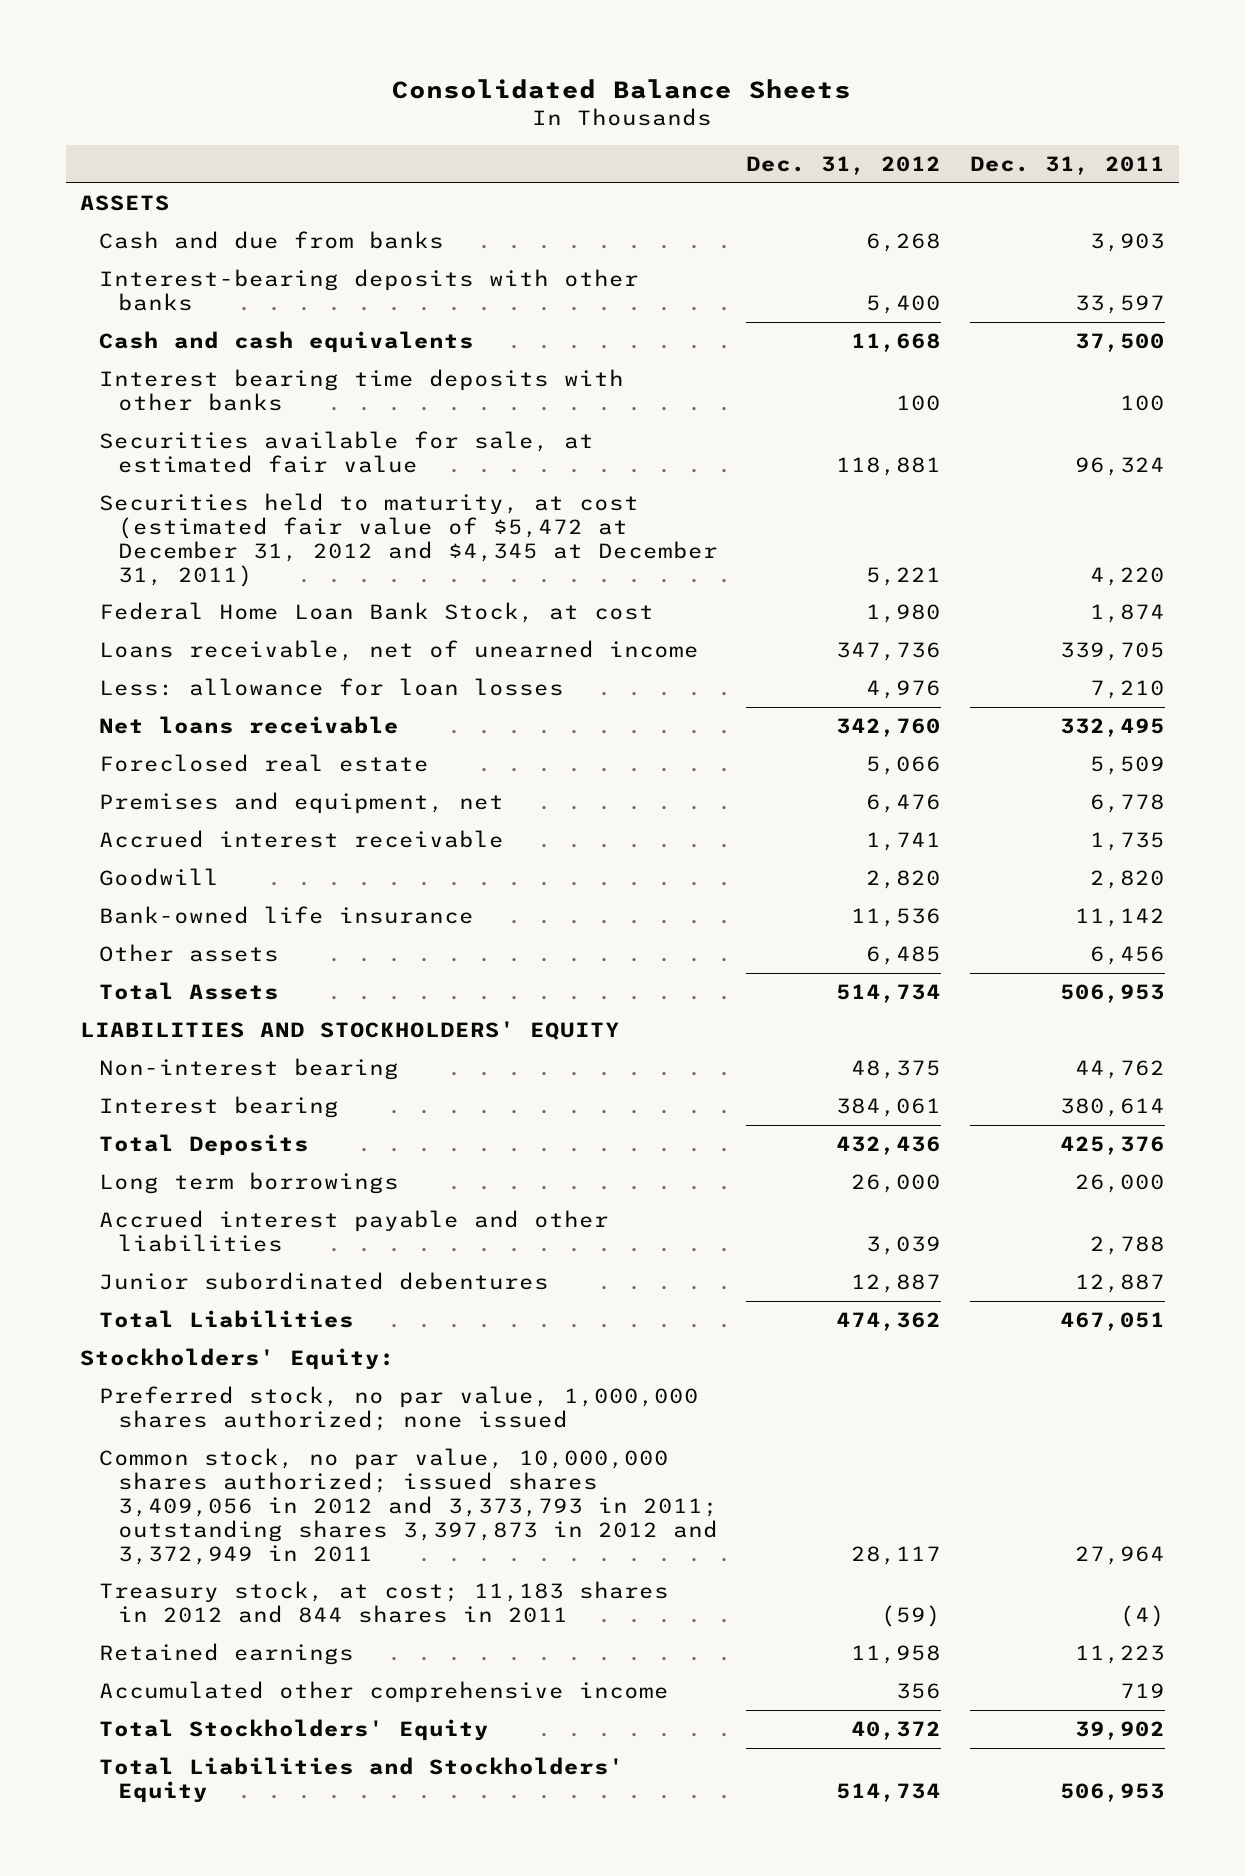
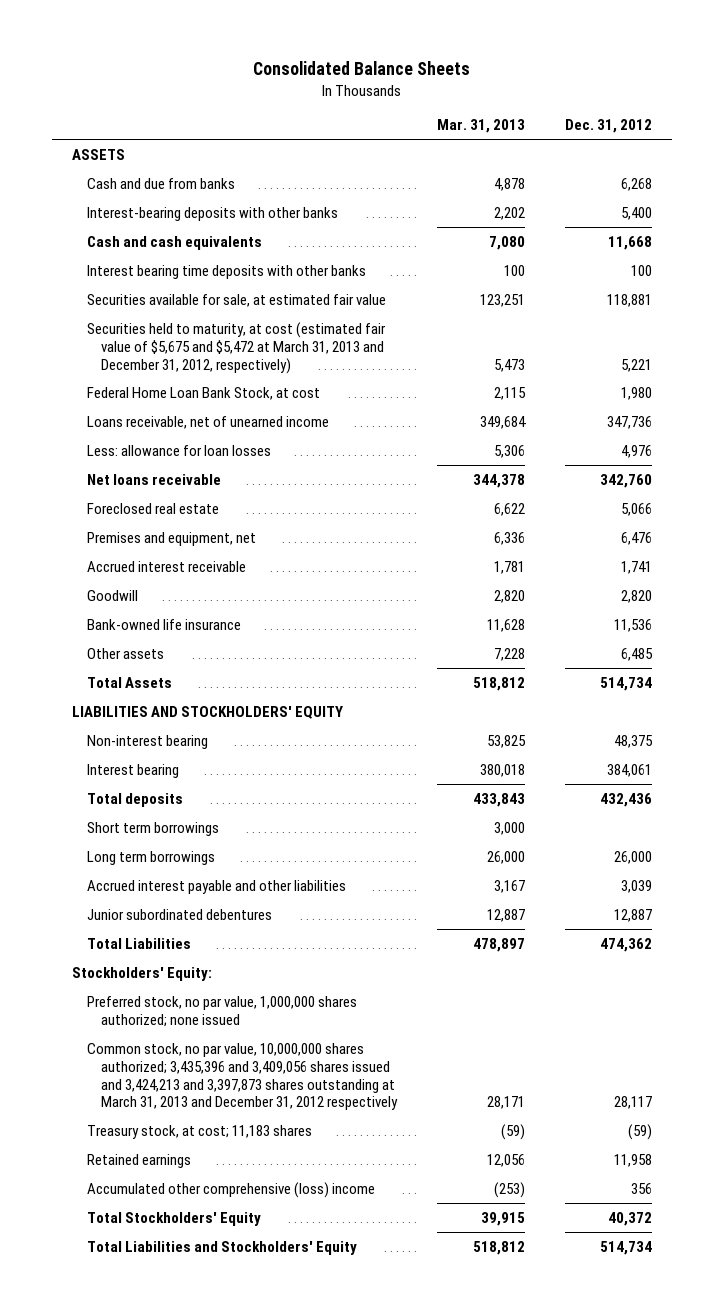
- | Dec. 31, 2012 | Dec. 31, 2011
+ | Mar. 31, 2013 | Dec. 31, 2012
- Securities held to maturity, at cost (estimated fair value of $5,472 at December 31, 2012 and $4,345 at December 31, 2011) | 5,221 | 4,220
+ Securities held to maturity, at cost (estimated fair value of $5,675 and $5,472 at March 31, 2013 and December 31, 2012, respectively) | 5,473 | 5,221
- Total Deposits | 432,436 | 425,376
+ Total deposits | 433,843 | 432,436
+ Short term borrowings | 3,000 |
- Common stock, no par value, 10,000,000 shares authorized; issued shares 3,409,056 in 2012 and 3,373,793 in 2011; outstanding shares 3,397,873 in 2012 and 3,372,949 in 2011 | 28,117 | 27,964
- Treasury stock, at cost; 11,183 shares in 2012 and 844 shares in 2011 | (59) | (4)
+ Common stock, no par value, 10,000,000 shares authorized; 3,435,396 and 3,409,056 shares issued and 3,424,213 and 3,397,873 shares outstanding at March 31, 2013 and December 31, 2012 respectively | 28,171 | 28,117
+ Treasury stock, at cost; 11,183 shares | (59) | (59)
- Accumulated other comprehensive income | 356 | 719
+ Accumulated other comprehensive (loss) income | (253) | 356

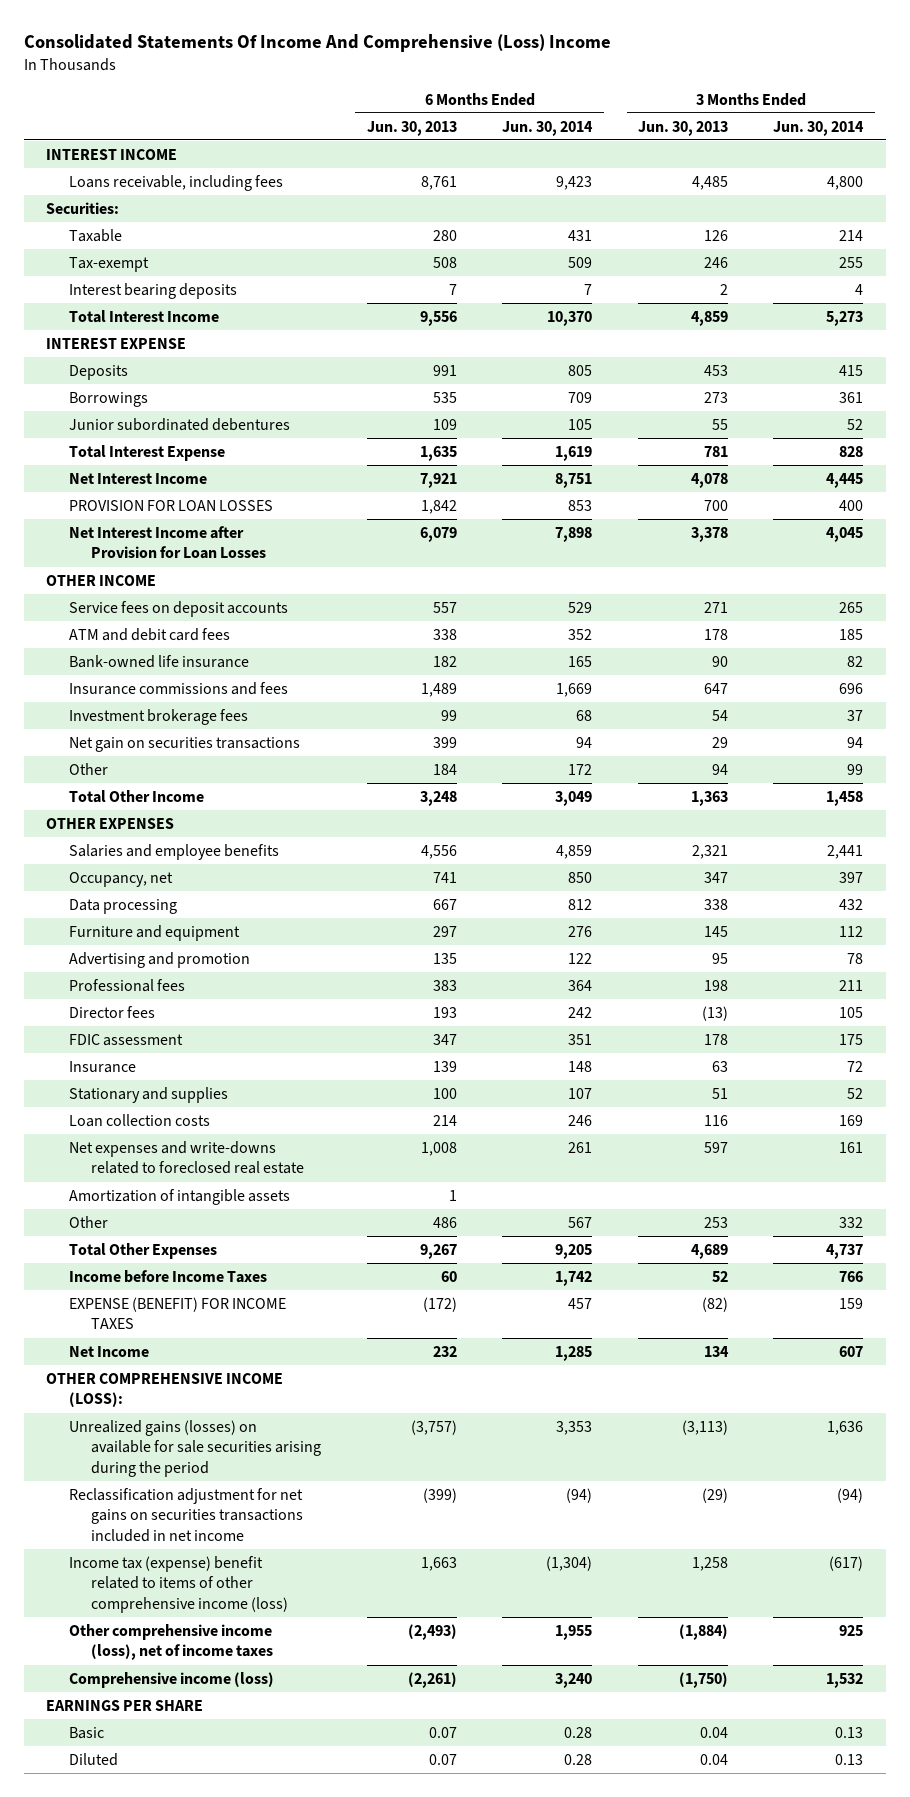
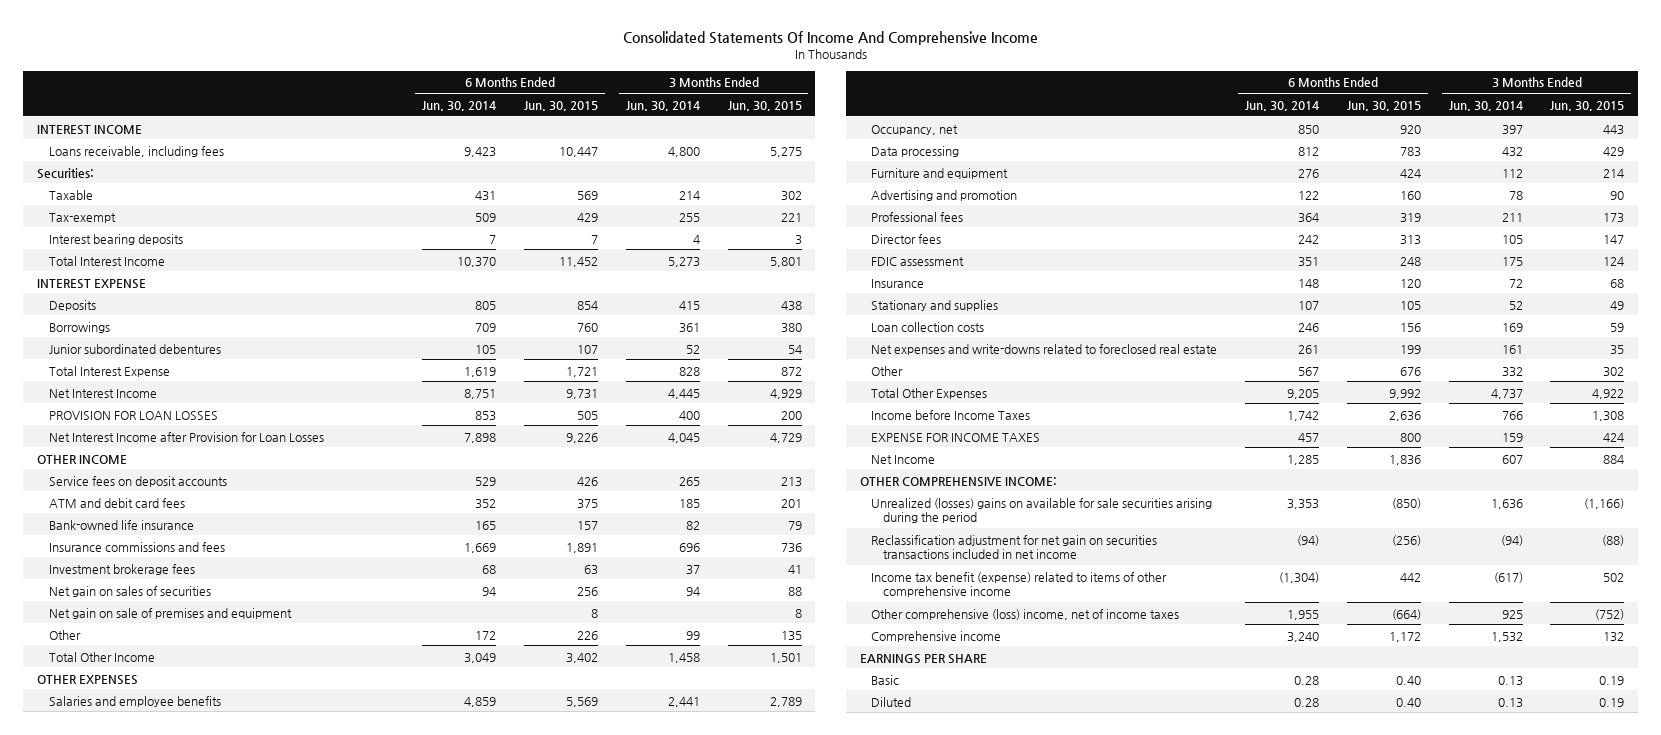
- Consolidated Statements Of Income And Comprehensive (Loss) Income
+ Consolidated Statements Of Income And Comprehensive Income
- | 6 Months Ended Jun. 30, 2013 | 6 Months Ended Jun. 30, 2014 | 3 Months Ended Jun. 30, 2013 | 3 Months Ended Jun. 30, 2014
+ | 6 Months Ended Jun. 30, 2014 | 6 Months Ended Jun. 30, 2015 | 3 Months Ended Jun. 30, 2014 | 3 Months Ended Jun. 30, 2015
- Net gain on securities transactions | 399 | 94 | 29 | 94
+ Net gain on sales of securities | 94 | 256 | 94 | 88
+ Net gain on sale of premises and equipment | | 8 | | 8
- Amortization of intangible assets | 1 | | |
- EXPENSE (BENEFIT) FOR INCOME TAXES | (172) | 457 | (82) | 159
+ EXPENSE FOR INCOME TAXES | 457 | 800 | 159 | 424
- OTHER COMPREHENSIVE INCOME (LOSS):
- Unrealized gains (losses) on available for sale securities arising during the period | (3,757) | 3,353 | (3,113) | 1,636
- Reclassification adjustment for net gains on securities transactions included in net income | (399) | (94) | (29) | (94)
- Income tax (expense) benefit related to items of other comprehensive income (loss) | 1,663 | (1,304) | 1,258 | (617)
- Other comprehensive income (loss), net of income taxes | (2,493) | 1,955 | (1,884) | 925
- Comprehensive income (loss) | (2,261) | 3,240 | (1,750) | 1,532
+ OTHER COMPREHENSIVE INCOME:
+ Unrealized (losses) gains on available for sale securities arising during the period | 3,353 | (850) | 1,636 | (1,166)
+ Reclassification adjustment for net gain on securities transactions included in net income | (94) | (256) | (94) | (88)
+ Income tax benefit (expense) related to items of other comprehensive income | (1,304) | 442 | (617) | 502
+ Other comprehensive (loss) income, net of income taxes | 1,955 | (664) | 925 | (752)
+ Comprehensive income | 3,240 | 1,172 | 1,532 | 132

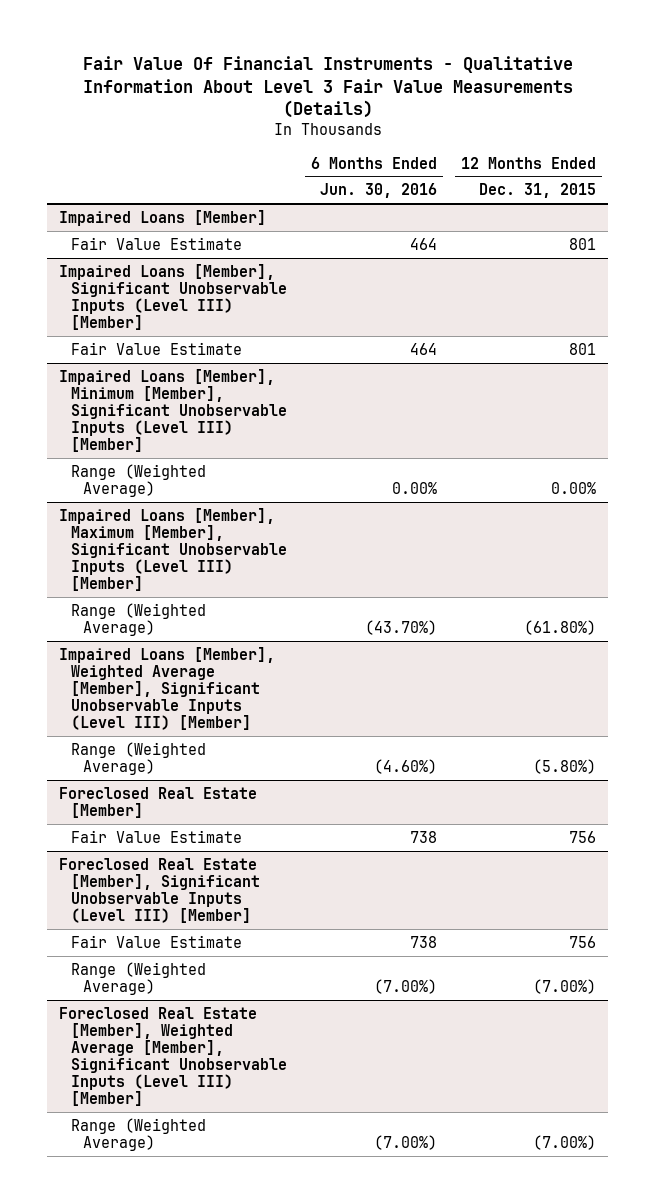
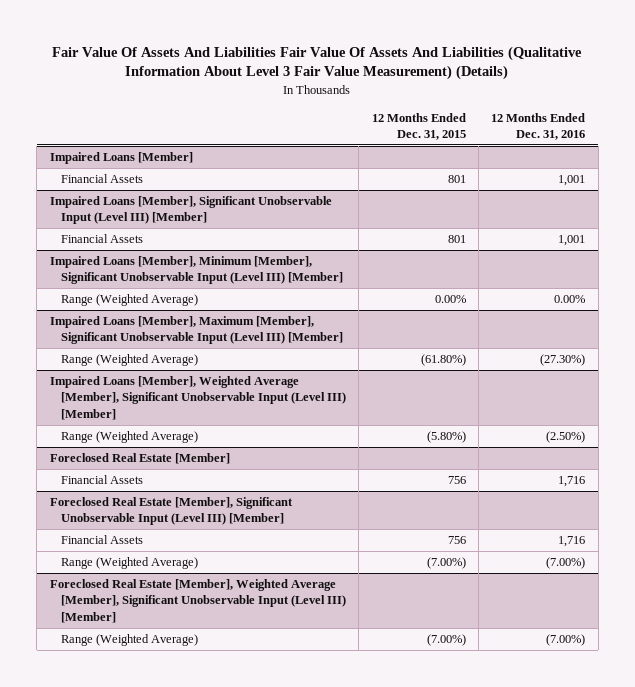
- Fair Value Of Financial Instruments - Qualitative Information About Level 3 Fair Value Measurements (Details)
+ Fair Value Of Assets And Liabilities Fair Value Of Assets And Liabilities (Qualitative Information About Level 3 Fair Value Measurement) (Details)
- | 6 Months Ended Jun. 30, 2016 | 12 Months Ended Dec. 31, 2015
+ | 12 Months Ended Dec. 31, 2015 | 12 Months Ended Dec. 31, 2016
@ Impaired Loans [Member]
- Fair Value Estimate | 464 | 801
- Impaired Loans [Member], Significant Unobservable Inputs (Level III) [Member]
- Fair Value Estimate | 464 | 801
- Impaired Loans [Member], Minimum [Member], Significant Unobservable Inputs (Level III) [Member]
@ Impaired Loans [Member]
+ Financial Assets | 801 | 1,001
+ Impaired Loans [Member], Significant Unobservable Input (Level III) [Member]
+ Financial Assets | 801 | 1,001
+ Impaired Loans [Member], Minimum [Member], Significant Unobservable Input (Level III) [Member]
- Impaired Loans [Member], Maximum [Member], Significant Unobservable Inputs (Level III) [Member]
+ Impaired Loans [Member], Maximum [Member], Significant Unobservable Input (Level III) [Member]
- Impaired Loans [Member], Weighted Average [Member], Significant Unobservable Inputs (Level III) [Member]
+ Impaired Loans [Member], Weighted Average [Member], Significant Unobservable Input (Level III) [Member]
@ Foreclosed Real Estate [Member]
- Fair Value Estimate | 738 | 756
- Foreclosed Real Estate [Member], Significant Unobservable Inputs (Level III) [Member]
- Fair Value Estimate | 738 | 756
@ Foreclosed Real Estate [Member]
+ Financial Assets | 756 | 1,716
+ Foreclosed Real Estate [Member], Significant Unobservable Input (Level III) [Member]
+ Financial Assets | 756 | 1,716
- Foreclosed Real Estate [Member], Weighted Average [Member], Significant Unobservable Inputs (Level III) [Member]
+ Foreclosed Real Estate [Member], Weighted Average [Member], Significant Unobservable Input (Level III) [Member]

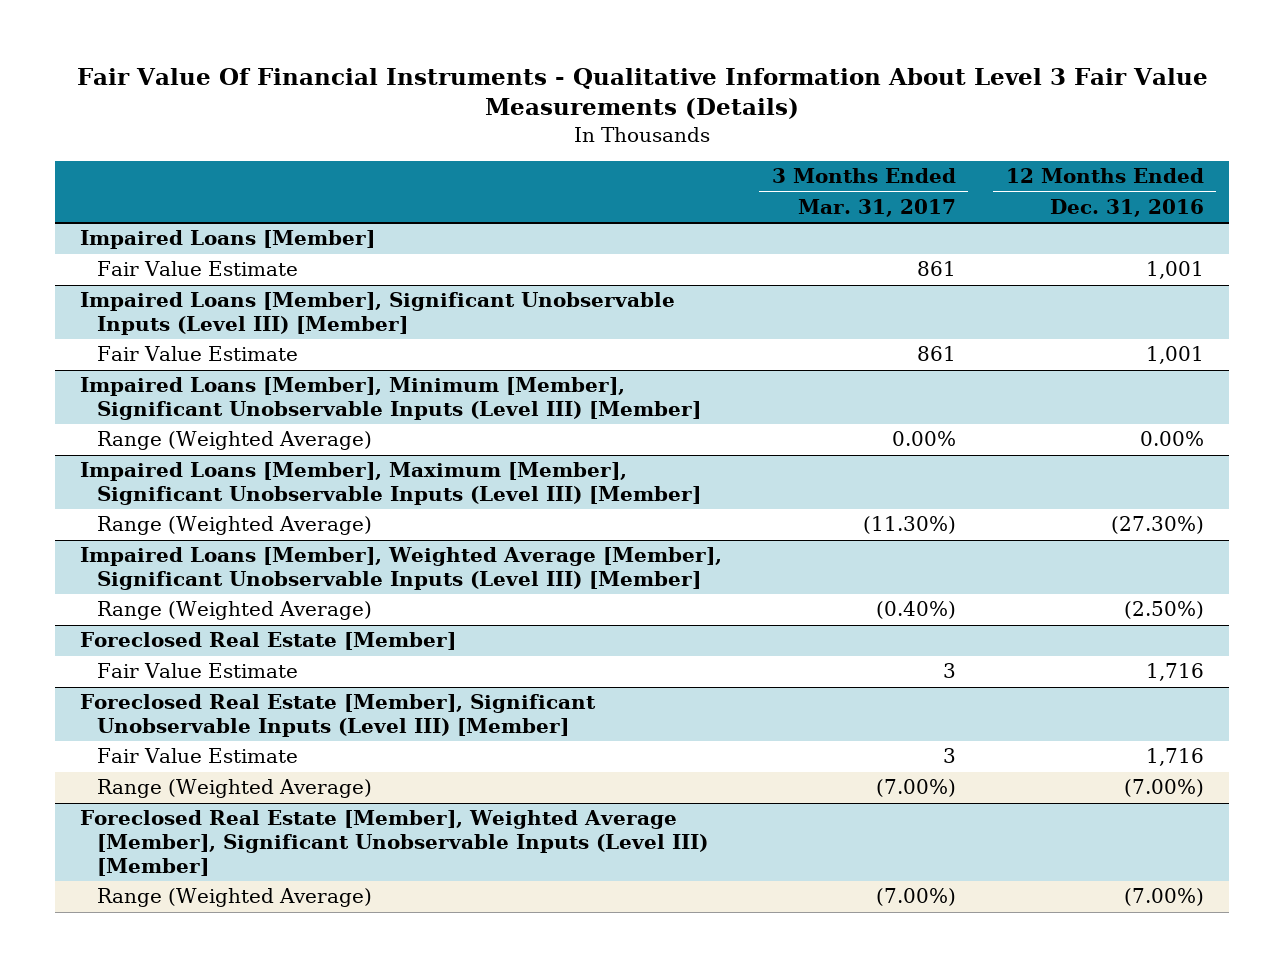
- Fair Value Of Assets And Liabilities Fair Value Of Assets And Liabilities (Qualitative Information About Level 3 Fair Value Measurement) (Details)
+ Fair Value Of Financial Instruments - Qualitative Information About Level 3 Fair Value Measurements (Details)
- | 12 Months Ended Dec. 31, 2015 | 12 Months Ended Dec. 31, 2016
+ | 3 Months Ended Mar. 31, 2017 | 12 Months Ended Dec. 31, 2016
@ Impaired Loans [Member]
- Financial Assets | 801 | 1,001
- Impaired Loans [Member], Significant Unobservable Input (Level III) [Member]
- Financial Assets | 801 | 1,001
- Impaired Loans [Member], Minimum [Member], Significant Unobservable Input (Level III) [Member]
@ Impaired Loans [Member]
+ Fair Value Estimate | 861 | 1,001
+ Impaired Loans [Member], Significant Unobservable Inputs (Level III) [Member]
+ Fair Value Estimate | 861 | 1,001
+ Impaired Loans [Member], Minimum [Member], Significant Unobservable Inputs (Level III) [Member]
- Impaired Loans [Member], Maximum [Member], Significant Unobservable Input (Level III) [Member]
+ Impaired Loans [Member], Maximum [Member], Significant Unobservable Inputs (Level III) [Member]
- Impaired Loans [Member], Weighted Average [Member], Significant Unobservable Input (Level III) [Member]
+ Impaired Loans [Member], Weighted Average [Member], Significant Unobservable Inputs (Level III) [Member]
@ Foreclosed Real Estate [Member]
- Financial Assets | 756 | 1,716
- Foreclosed Real Estate [Member], Significant Unobservable Input (Level III) [Member]
- Financial Assets | 756 | 1,716
@ Foreclosed Real Estate [Member]
+ Fair Value Estimate | 3 | 1,716
+ Foreclosed Real Estate [Member], Significant Unobservable Inputs (Level III) [Member]
+ Fair Value Estimate | 3 | 1,716
- Foreclosed Real Estate [Member], Weighted Average [Member], Significant Unobservable Input (Level III) [Member]
+ Foreclosed Real Estate [Member], Weighted Average [Member], Significant Unobservable Inputs (Level III) [Member]

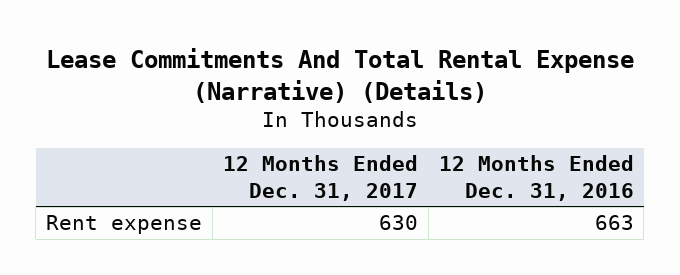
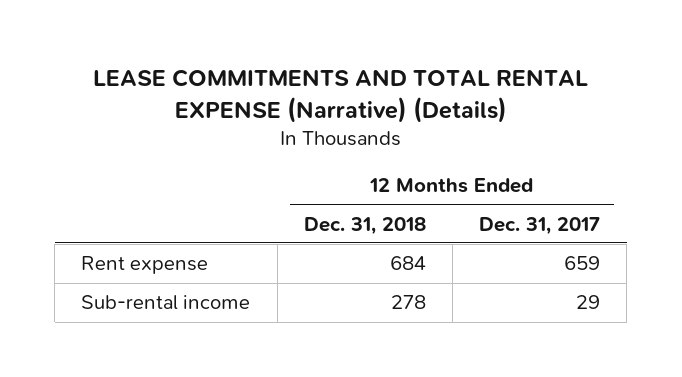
- Lease Commitments And Total Rental Expense (Narrative) (Details)
+ LEASE COMMITMENTS AND TOTAL RENTAL EXPENSE (Narrative) (Details)
- | 12 Months Ended Dec. 31, 2017 | 12 Months Ended Dec. 31, 2016
+ | 12 Months Ended Dec. 31, 2018 | 12 Months Ended Dec. 31, 2017
- Rent expense | 630 | 663
+ Rent expense | 684 | 659
+ Sub-rental income | 278 | 29

